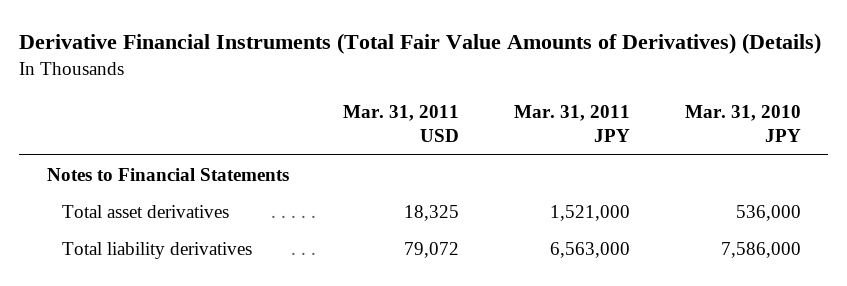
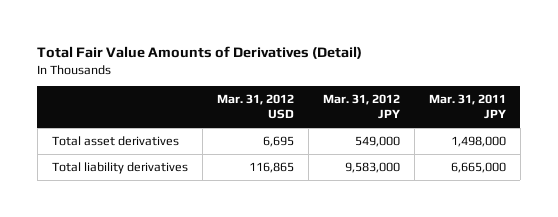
- Derivative Financial Instruments (Total Fair Value Amounts of Derivatives) (Details)
+ Total Fair Value Amounts of Derivatives (Detail)
- | Mar. 31, 2011 USD | Mar. 31, 2011 JPY | Mar. 31, 2010 JPY
+ | Mar. 31, 2012 USD | Mar. 31, 2012 JPY | Mar. 31, 2011 JPY
- Notes to Financial Statements
- Total asset derivatives | 18,325 | 1,521,000 | 536,000
- Total liability derivatives | 79,072 | 6,563,000 | 7,586,000
+ Total asset derivatives | 6,695 | 549,000 | 1,498,000
+ Total liability derivatives | 116,865 | 9,583,000 | 6,665,000

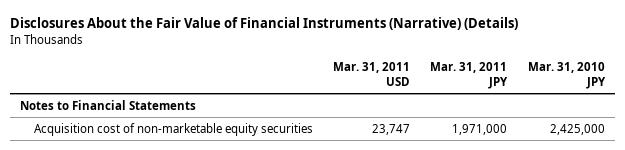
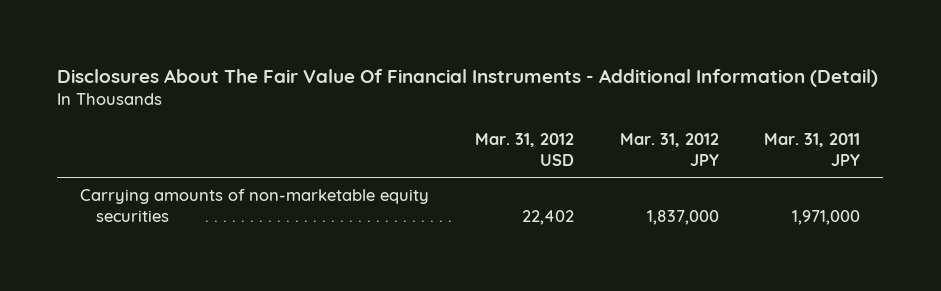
- Disclosures About the Fair Value of Financial Instruments (Narrative) (Details)
+ Disclosures About The Fair Value Of Financial Instruments - Additional Information (Detail)
- | Mar. 31, 2011 USD | Mar. 31, 2011 JPY | Mar. 31, 2010 JPY
+ | Mar. 31, 2012 USD | Mar. 31, 2012 JPY | Mar. 31, 2011 JPY
- Notes to Financial Statements
- Acquisition cost of non-marketable equity securities | 23,747 | 1,971,000 | 2,425,000
+ Carrying amounts of non-marketable equity securities | 22,402 | 1,837,000 | 1,971,000

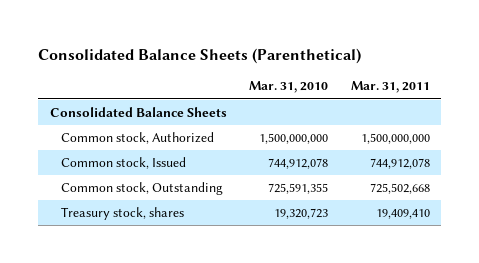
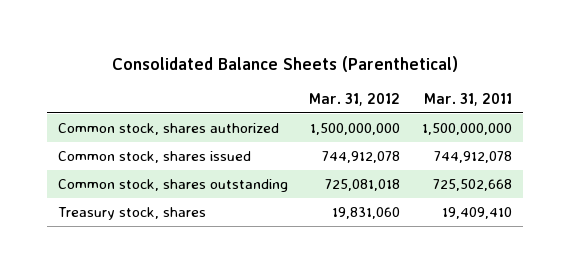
- | Mar. 31, 2010 | Mar. 31, 2011
+ | Mar. 31, 2012 | Mar. 31, 2011
- Consolidated Balance Sheets
- Common stock, Authorized | 1,500,000,000 | 1,500,000,000
- Common stock, Issued | 744,912,078 | 744,912,078
- Common stock, Outstanding | 725,591,355 | 725,502,668
+ Common stock, shares authorized | 1,500,000,000 | 1,500,000,000
+ Common stock, shares issued | 744,912,078 | 744,912,078
+ Common stock, shares outstanding | 725,081,018 | 725,502,668

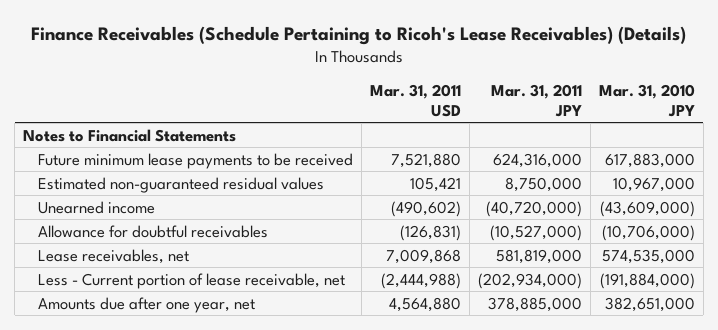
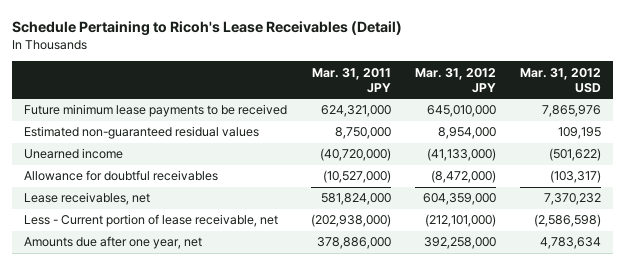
- Finance Receivables (Schedule Pertaining to Ricoh's Lease Receivables) (Details)
+ Schedule Pertaining to Ricoh's Lease Receivables (Detail)
- | Mar. 31, 2011 USD | Mar. 31, 2011 JPY | Mar. 31, 2010 JPY
+ | Mar. 31, 2011 JPY | Mar. 31, 2012 JPY | Mar. 31, 2012 USD
- Notes to Financial Statements
- Future minimum lease payments to be received | 7,521,880 | 624,316,000 | 617,883,000
+ Future minimum lease payments to be received | 624,321,000 | 645,010,000 | 7,865,976
- Lease receivables, net | 7,009,868 | 581,819,000 | 574,535,000
- Less - Current portion of lease receivable, net | (2,444,988) | (202,934,000) | (191,884,000)
- Amounts due after one year, net | 4,564,880 | 378,885,000 | 382,651,000
+ Lease receivables, net | 581,824,000 | 604,359,000 | 7,370,232
+ Less - Current portion of lease receivable, net | (202,938,000) | (212,101,000) | (2,586,598)
+ Amounts due after one year, net | 378,886,000 | 392,258,000 | 4,783,634

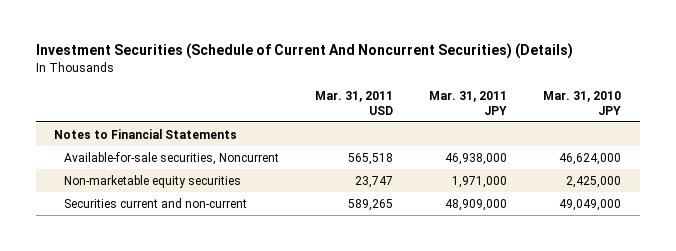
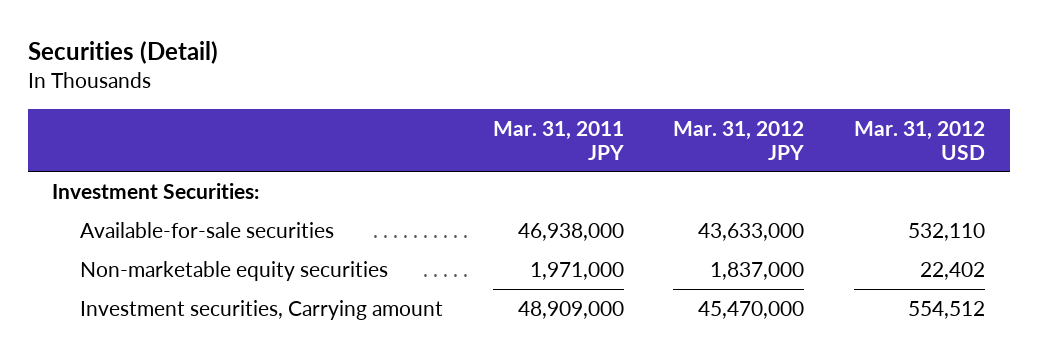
- Investment Securities (Schedule of Current And Noncurrent Securities) (Details)
+ Securities (Detail)
- | Mar. 31, 2011 USD | Mar. 31, 2011 JPY | Mar. 31, 2010 JPY
+ | Mar. 31, 2011 JPY | Mar. 31, 2012 JPY | Mar. 31, 2012 USD
- Notes to Financial Statements
- Available-for-sale securities, Noncurrent | 565,518 | 46,938,000 | 46,624,000
+ Investment Securities:
+ Available-for-sale securities | 46,938,000 | 43,633,000 | 532,110
- Securities current and non-current | 589,265 | 48,909,000 | 49,049,000
+ Investment securities, Carrying amount | 48,909,000 | 45,470,000 | 554,512

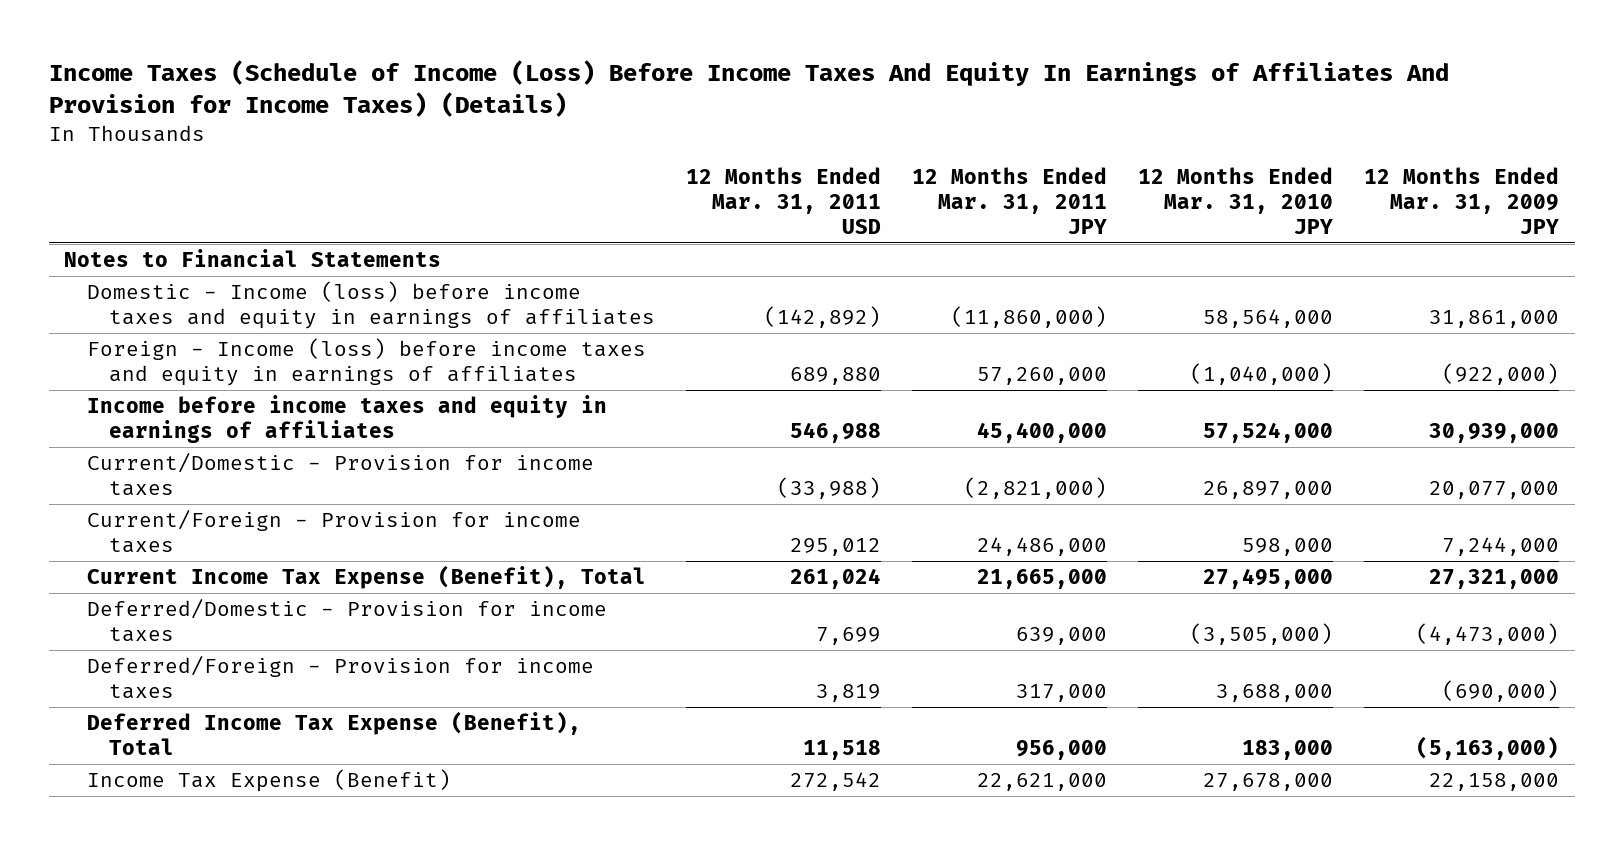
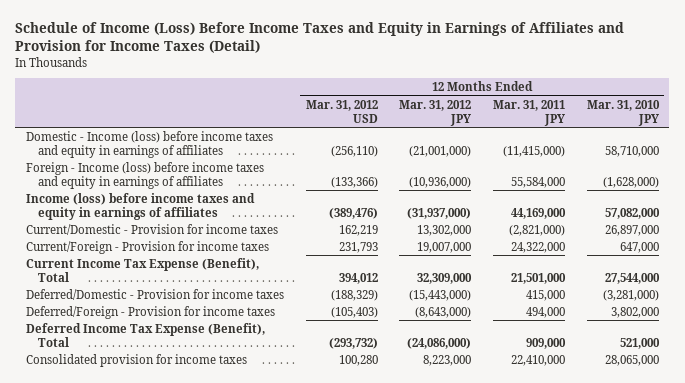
- Income Taxes (Schedule of Income (Loss) Before Income Taxes And Equity In Earnings of Affiliates And Provision for Income Taxes) (Details)
+ Schedule of Income (Loss) Before Income Taxes and Equity in Earnings of Affiliates and Provision for Income Taxes (Detail)
- | 12 Months Ended Mar. 31, 2011 USD | 12 Months Ended Mar. 31, 2011 JPY | 12 Months Ended Mar. 31, 2010 JPY | 12 Months Ended Mar. 31, 2009 JPY
+ | 12 Months Ended Mar. 31, 2012 USD | 12 Months Ended Mar. 31, 2012 JPY | 12 Months Ended Mar. 31, 2011 JPY | 12 Months Ended Mar. 31, 2010 JPY
- Notes to Financial Statements
- Domestic - Income (loss) before income taxes and equity in earnings of affiliates | (142,892) | (11,860,000) | 58,564,000 | 31,861,000
- Foreign - Income (loss) before income taxes and equity in earnings of affiliates | 689,880 | 57,260,000 | (1,040,000) | (922,000)
- Income before income taxes and equity in earnings of affiliates | 546,988 | 45,400,000 | 57,524,000 | 30,939,000
+ Domestic - Income (loss) before income taxes and equity in earnings of affiliates | (256,110) | (21,001,000) | (11,415,000) | 58,710,000
+ Foreign - Income (loss) before income taxes and equity in earnings of affiliates | (133,366) | (10,936,000) | 55,584,000 | (1,628,000)
+ Income (loss) before income taxes and equity in earnings of affiliates | (389,476) | (31,937,000) | 44,169,000 | 57,082,000
- Current/Foreign - Provision for income taxes | 295,012 | 24,486,000 | 598,000 | 7,244,000
- Current Income Tax Expense (Benefit), Total | 261,024 | 21,665,000 | 27,495,000 | 27,321,000
- Deferred/Domestic - Provision for income taxes | 7,699 | 639,000 | (3,505,000) | (4,473,000)
- Deferred/Foreign - Provision for income taxes | 3,819 | 317,000 | 3,688,000 | (690,000)
- Deferred Income Tax Expense (Benefit), Total | 11,518 | 956,000 | 183,000 | (5,163,000)
- Income Tax Expense (Benefit) | 272,542 | 22,621,000 | 27,678,000 | 22,158,000
+ Current/Foreign - Provision for income taxes | 231,793 | 19,007,000 | 24,322,000 | 647,000
+ Current Income Tax Expense (Benefit), Total | 394,012 | 32,309,000 | 21,501,000 | 27,544,000
+ Deferred/Domestic - Provision for income taxes | (188,329) | (15,443,000) | 415,000 | (3,281,000)
+ Deferred/Foreign - Provision for income taxes | (105,403) | (8,643,000) | 494,000 | 3,802,000
+ Deferred Income Tax Expense (Benefit), Total | (293,732) | (24,086,000) | 909,000 | 521,000
+ Consolidated provision for income taxes | 100,280 | 8,223,000 | 22,410,000 | 28,065,000

